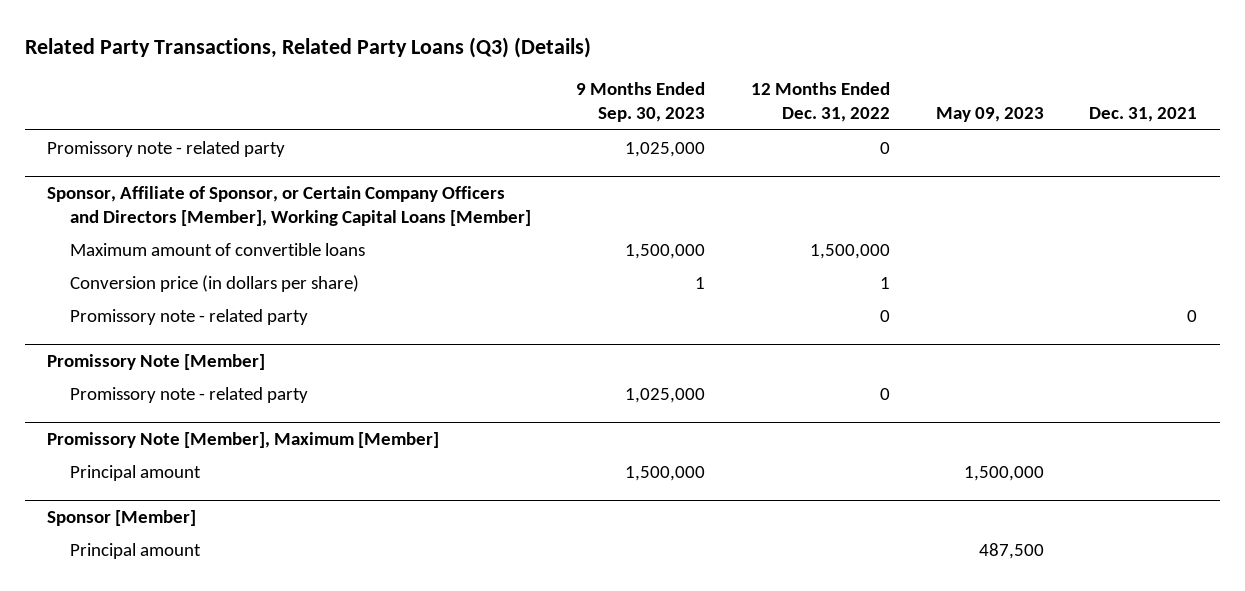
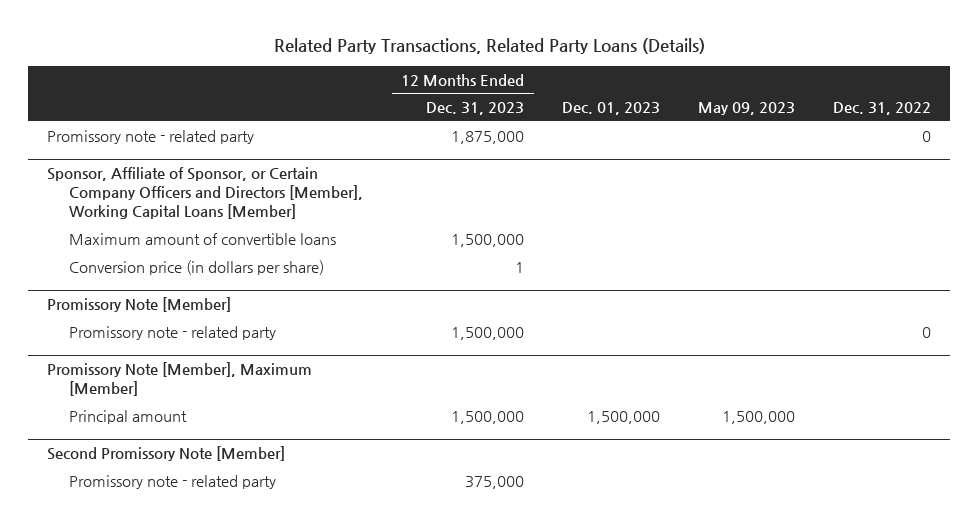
- Related Party Transactions, Related Party Loans (Q3) (Details)
+ Related Party Transactions, Related Party Loans (Details)
- | 9 Months Ended Sep. 30, 2023 | 12 Months Ended Dec. 31, 2022 | May 09, 2023 | Dec. 31, 2021
+ | 12 Months Ended Dec. 31, 2023 | Dec. 01, 2023 | May 09, 2023 | Dec. 31, 2022
@ Sponsor, Affiliate of Sponsor, or Certain Company Officers and Directors [Member], Working Capital Loans [Member]
- Promissory note - related party | | 0 | | 0
- Sponsor [Member]
- Principal amount | | | 487,500 |
+ Second Promissory Note [Member]
+ Promissory note - related party | 375,000 | | |

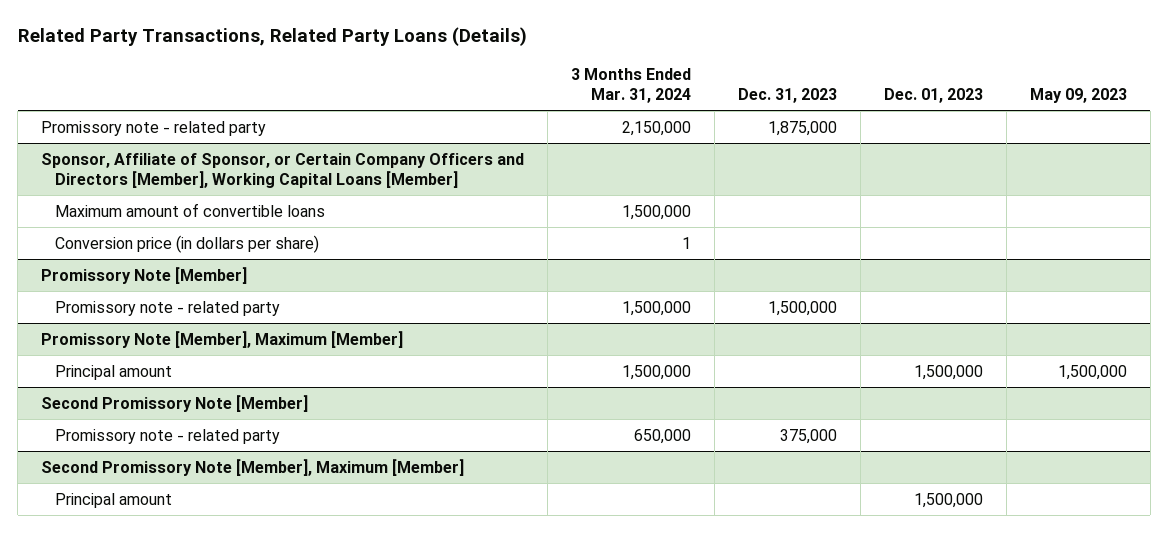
- | 12 Months Ended Dec. 31, 2023 | Dec. 01, 2023 | May 09, 2023 | Dec. 31, 2022
+ | 3 Months Ended Mar. 31, 2024 | Dec. 31, 2023 | Dec. 01, 2023 | May 09, 2023
+ Second Promissory Note [Member], Maximum [Member]
+ Principal amount | | | 1,500,000 |

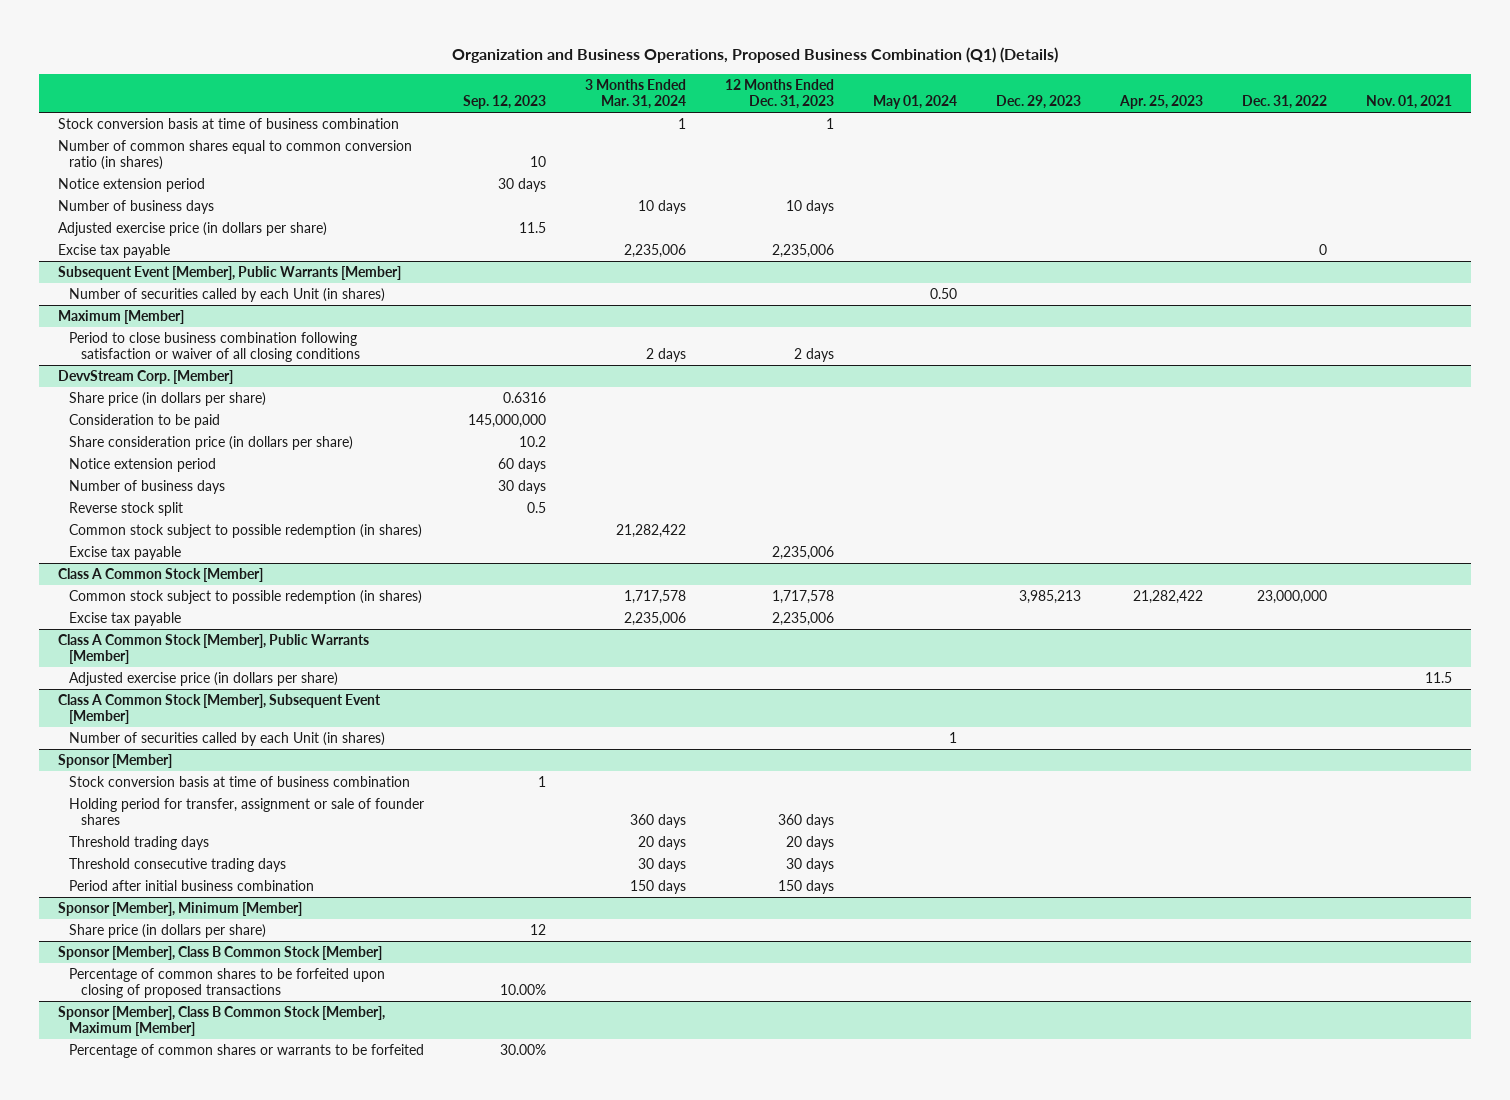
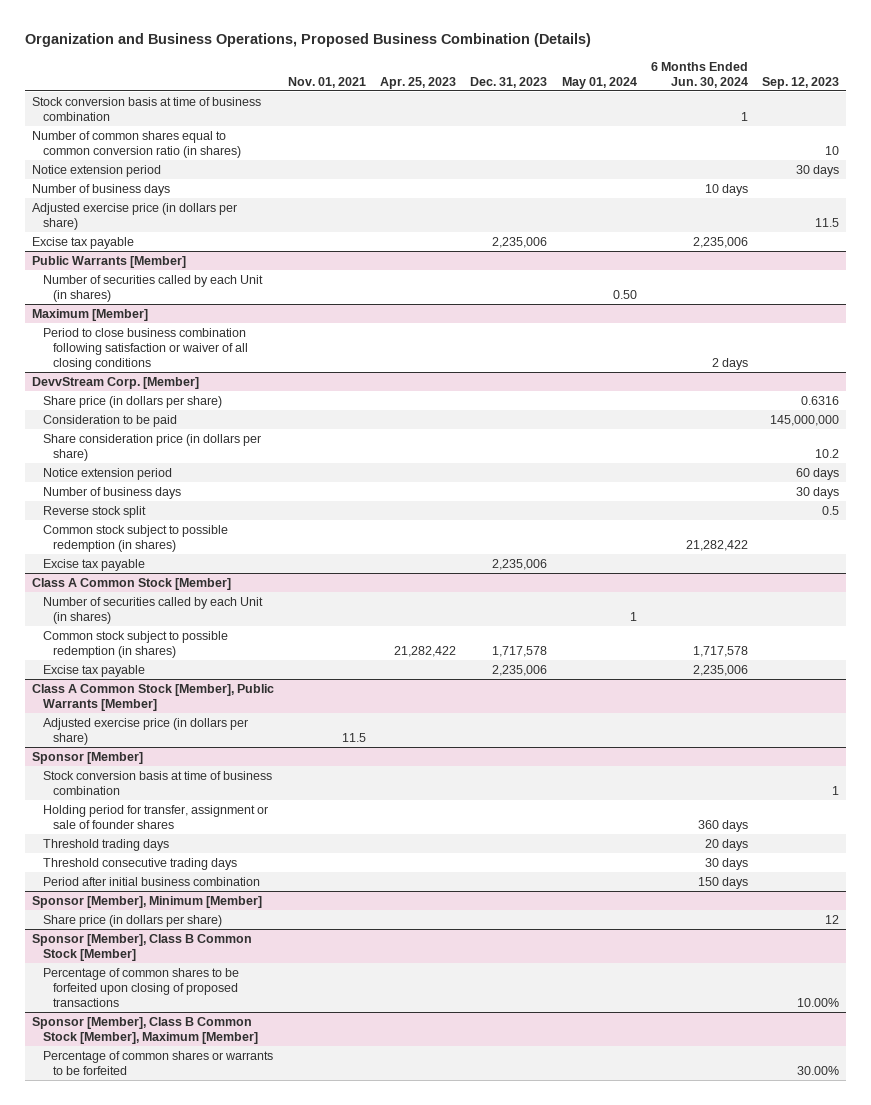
- Organization and Business Operations, Proposed Business Combination (Q1) (Details)
+ Organization and Business Operations, Proposed Business Combination (Details)
- | Sep. 12, 2023 | 3 Months Ended Mar. 31, 2024 | 12 Months Ended Dec. 31, 2023 | May 01, 2024 | Dec. 29, 2023 | Apr. 25, 2023 | Dec. 31, 2022 | Nov. 01, 2021
+ | Nov. 01, 2021 | Apr. 25, 2023 | Dec. 31, 2023 | May 01, 2024 | 6 Months Ended Jun. 30, 2024 | Sep. 12, 2023
- Subsequent Event [Member], Public Warrants [Member]
+ Public Warrants [Member]
@ Class A Common Stock [Member]
+ Number of securities called by each Unit (in shares) | | | | 1 | |
- Class A Common Stock [Member], Subsequent Event [Member]
- Number of securities called by each Unit (in shares) | | | | 1 | | | |

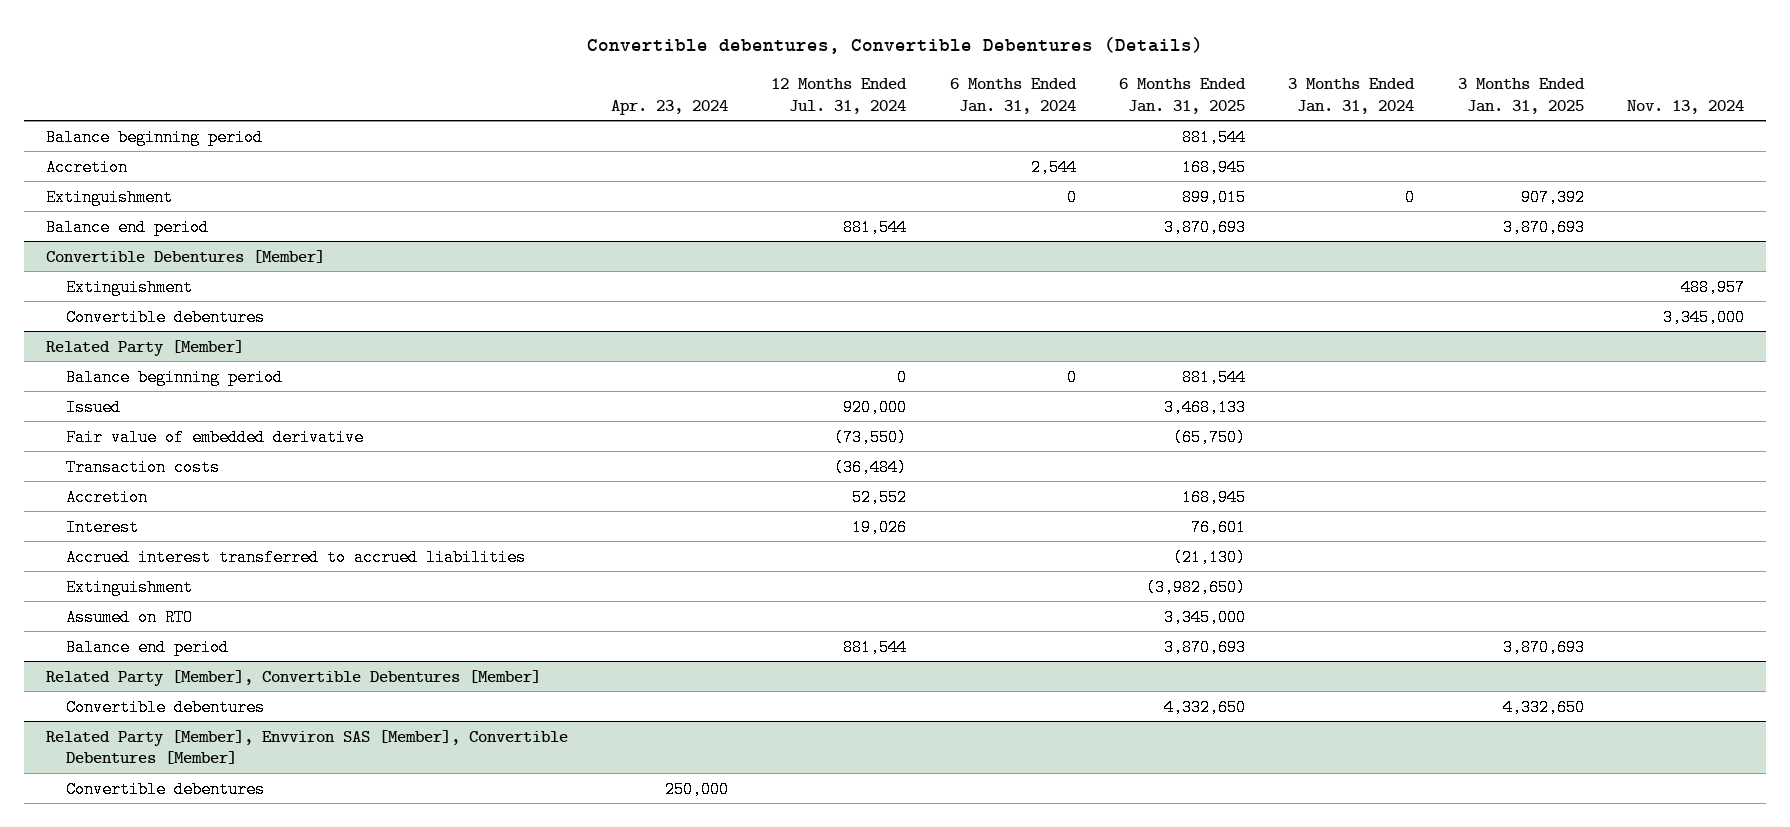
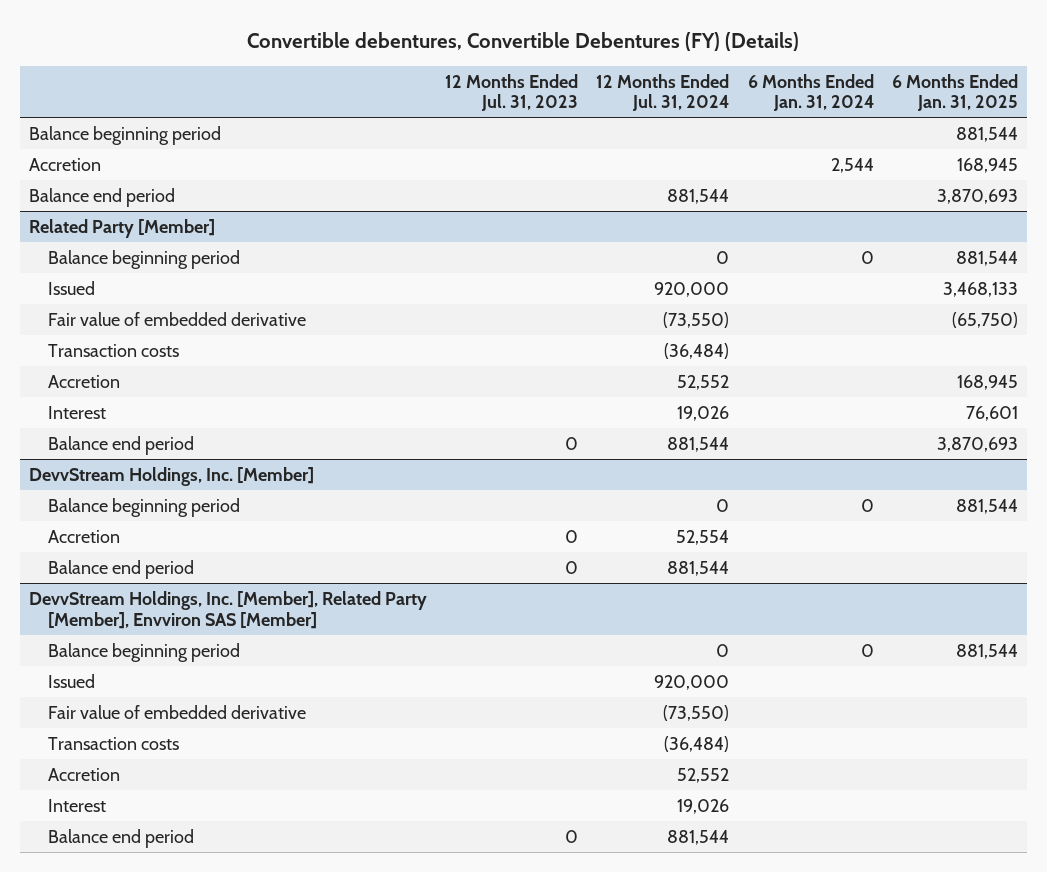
- Convertible debentures, Convertible Debentures (Details)
+ Convertible debentures, Convertible Debentures (FY) (Details)
- | Apr. 23, 2024 | 12 Months Ended Jul. 31, 2024 | 6 Months Ended Jan. 31, 2024 | 6 Months Ended Jan. 31, 2025 | 3 Months Ended Jan. 31, 2024 | 3 Months Ended Jan. 31, 2025 | Nov. 13, 2024
+ | 12 Months Ended Jul. 31, 2023 | 12 Months Ended Jul. 31, 2024 | 6 Months Ended Jan. 31, 2024 | 6 Months Ended Jan. 31, 2025
- Extinguishment | | | 0 | 899,015 | 0 | 907,392 |
- Convertible Debentures [Member]
- Extinguishment | | | | | | | 488,957
- Convertible debentures | | | | | | | 3,345,000
@ Related Party [Member]
- Accrued interest transferred to accrued liabilities | | | | (21,130) | | |
- Extinguishment | | | | (3,982,650) | | |
- Assumed on RTO | | | | 3,345,000 | | |
- Related Party [Member], Convertible Debentures [Member]
- Convertible debentures | | | | 4,332,650 | | 4,332,650 |
- Related Party [Member], Envviron SAS [Member], Convertible Debentures [Member]
- Convertible debentures | 250,000 | | | | | |
+ DevvStream Holdings, Inc. [Member]
+ Balance beginning period | | 0 | 0 | 881,544
+ Accretion | 0 | 52,554 | |
+ Balance end period | 0 | 881,544 | |
+ DevvStream Holdings, Inc. [Member], Related Party [Member], Envviron SAS [Member]
+ Balance beginning period | | 0 | 0 | 881,544
+ Issued | | 920,000 | |
+ Fair value of embedded derivative | | (73,550) | |
+ Transaction costs | | (36,484) | |
+ Accretion | | 52,552 | |
+ Interest | | 19,026 | |
+ Balance end period | 0 | 881,544 | |

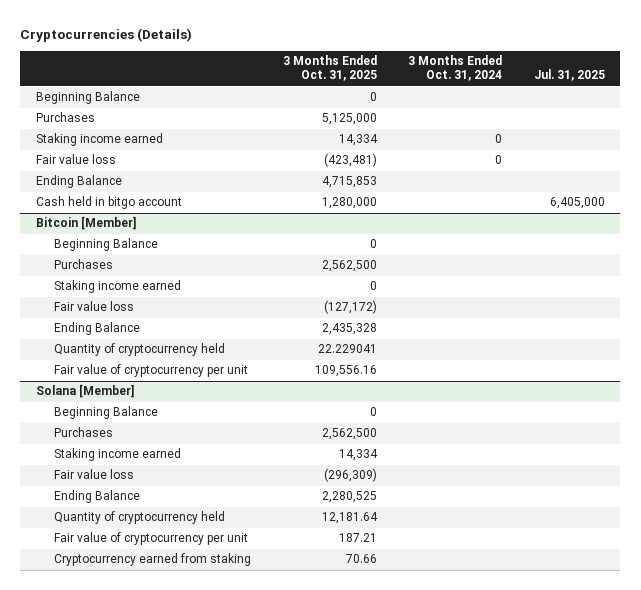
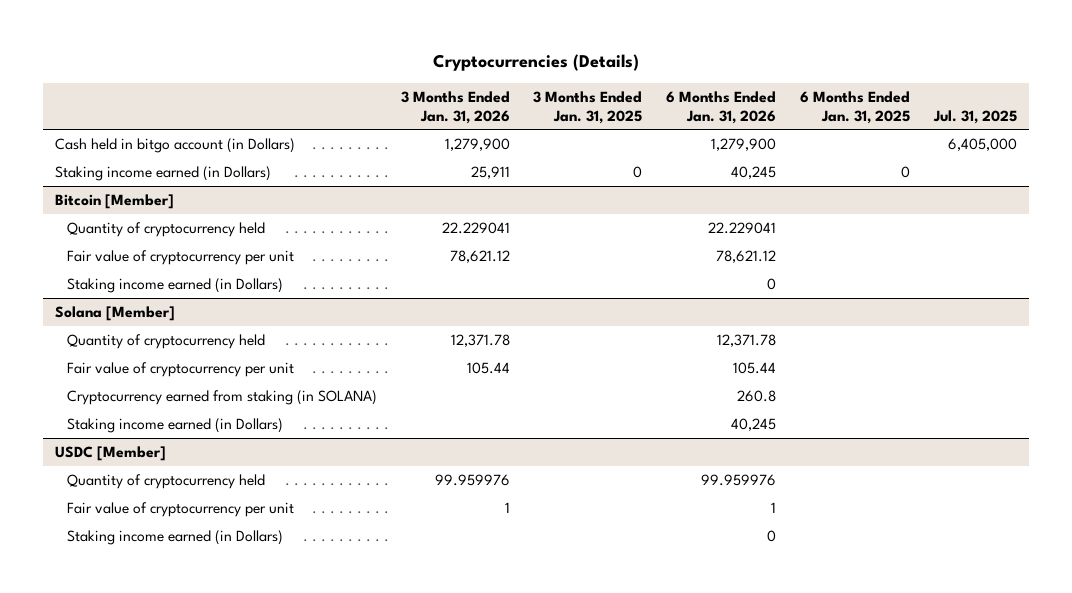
- | 3 Months Ended Oct. 31, 2025 | 3 Months Ended Oct. 31, 2024 | Jul. 31, 2025
+ | 3 Months Ended Jan. 31, 2026 | 3 Months Ended Jan. 31, 2025 | 6 Months Ended Jan. 31, 2026 | 6 Months Ended Jan. 31, 2025 | Jul. 31, 2025
- Beginning Balance | 0 | |
- Purchases | 5,125,000 | |
- Staking income earned | 14,334 | 0 |
- Fair value loss | (423,481) | 0 |
- Ending Balance | 4,715,853 | |
- Cash held in bitgo account | 1,280,000 | | 6,405,000
+ Cash held in bitgo account (in Dollars) | 1,279,900 | | 1,279,900 | | 6,405,000
+ Staking income earned (in Dollars) | 25,911 | 0 | 40,245 | 0 |
@ Bitcoin [Member]
- Beginning Balance | 0 | |
- Purchases | 2,562,500 | |
- Staking income earned | 0 | |
- Fair value loss | (127,172) | |
- Ending Balance | 2,435,328 | |
+ Staking income earned (in Dollars) | | | 0 | |
@ Solana [Member]
- Beginning Balance | 0 | |
- Purchases | 2,562,500 | |
- Staking income earned | 14,334 | |
- Fair value loss | (296,309) | |
- Ending Balance | 2,280,525 | |
- Cryptocurrency earned from staking | 70.66 | |
+ Cryptocurrency earned from staking (in SOLANA) | | | 260.8 | |
+ Staking income earned (in Dollars) | | | 40,245 | |
+ USDC [Member]
+ Quantity of cryptocurrency held | 99.959976 | | 99.959976 | |
+ Fair value of cryptocurrency per unit | 1 | | 1 | |
+ Staking income earned (in Dollars) | | | 0 | |

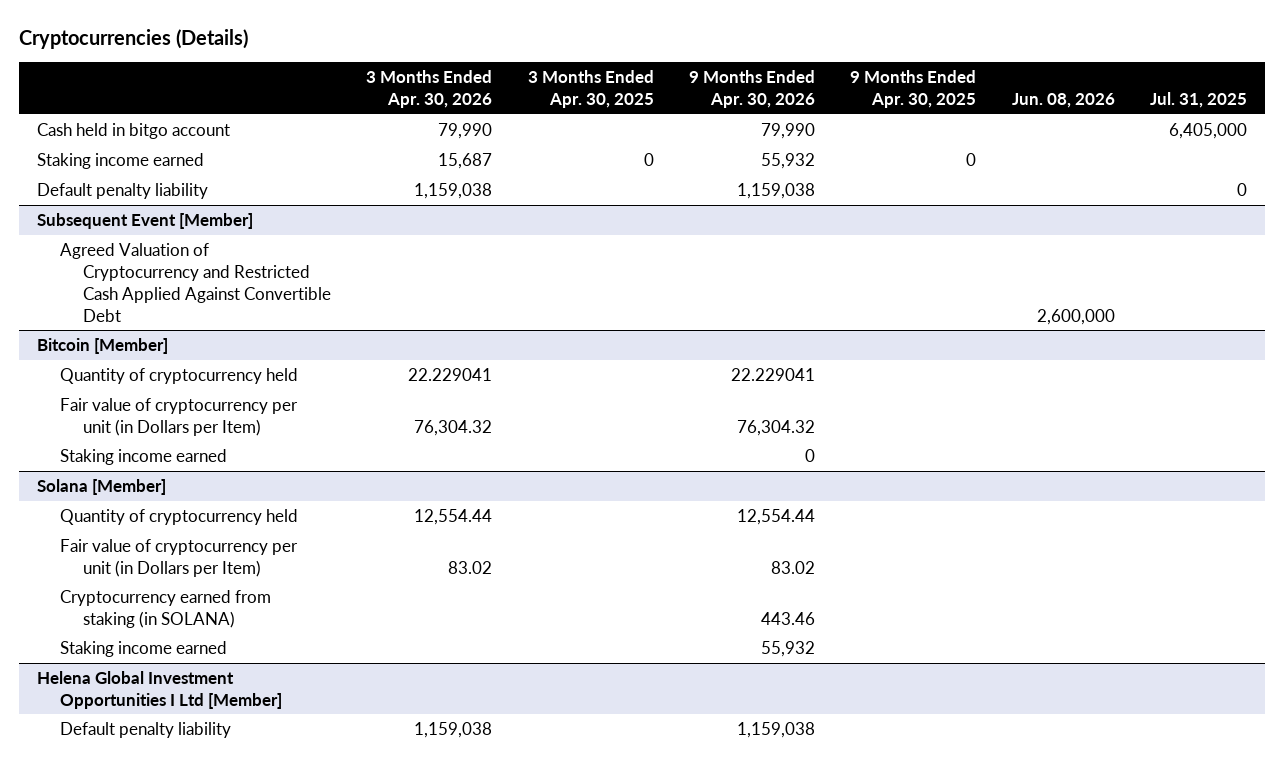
- | 3 Months Ended Jan. 31, 2026 | 3 Months Ended Jan. 31, 2025 | 6 Months Ended Jan. 31, 2026 | 6 Months Ended Jan. 31, 2025 | Jul. 31, 2025
+ | 3 Months Ended Apr. 30, 2026 | 3 Months Ended Apr. 30, 2025 | 9 Months Ended Apr. 30, 2026 | 9 Months Ended Apr. 30, 2025 | Jun. 08, 2026 | Jul. 31, 2025
- Cash held in bitgo account (in Dollars) | 1,279,900 | | 1,279,900 | | 6,405,000
- Staking income earned (in Dollars) | 25,911 | 0 | 40,245 | 0 |
+ Cash held in bitgo account | 79,990 | | 79,990 | | | 6,405,000
+ Staking income earned | 15,687 | 0 | 55,932 | 0 | |
+ Default penalty liability | 1,159,038 | | 1,159,038 | | | 0
+ Subsequent Event [Member]
+ Agreed Valuation of Cryptocurrency and Restricted Cash Applied Against Convertible Debt | | | | | 2,600,000 |
@ Bitcoin [Member]
- Fair value of cryptocurrency per unit | 78,621.12 | | 78,621.12 | |
- Staking income earned (in Dollars) | | | 0 | |
+ Fair value of cryptocurrency per unit (in Dollars per Item) | 76,304.32 | | 76,304.32 | | |
+ Staking income earned | | | 0 | | |
@ Solana [Member]
- Fair value of cryptocurrency per unit | 105.44 | | 105.44 | |
+ Fair value of cryptocurrency per unit (in Dollars per Item) | 83.02 | | 83.02 | | |
- Staking income earned (in Dollars) | | | 40,245 | |
- USDC [Member]
- Quantity of cryptocurrency held | 99.959976 | | 99.959976 | |
- Fair value of cryptocurrency per unit | 1 | | 1 | |
- Staking income earned (in Dollars) | | | 0 | |
@ Solana [Member]
+ Staking income earned | | | 55,932 | | |
+ Helena Global Investment Opportunities I Ltd [Member]
+ Default penalty liability | 1,159,038 | | 1,159,038 | | |

